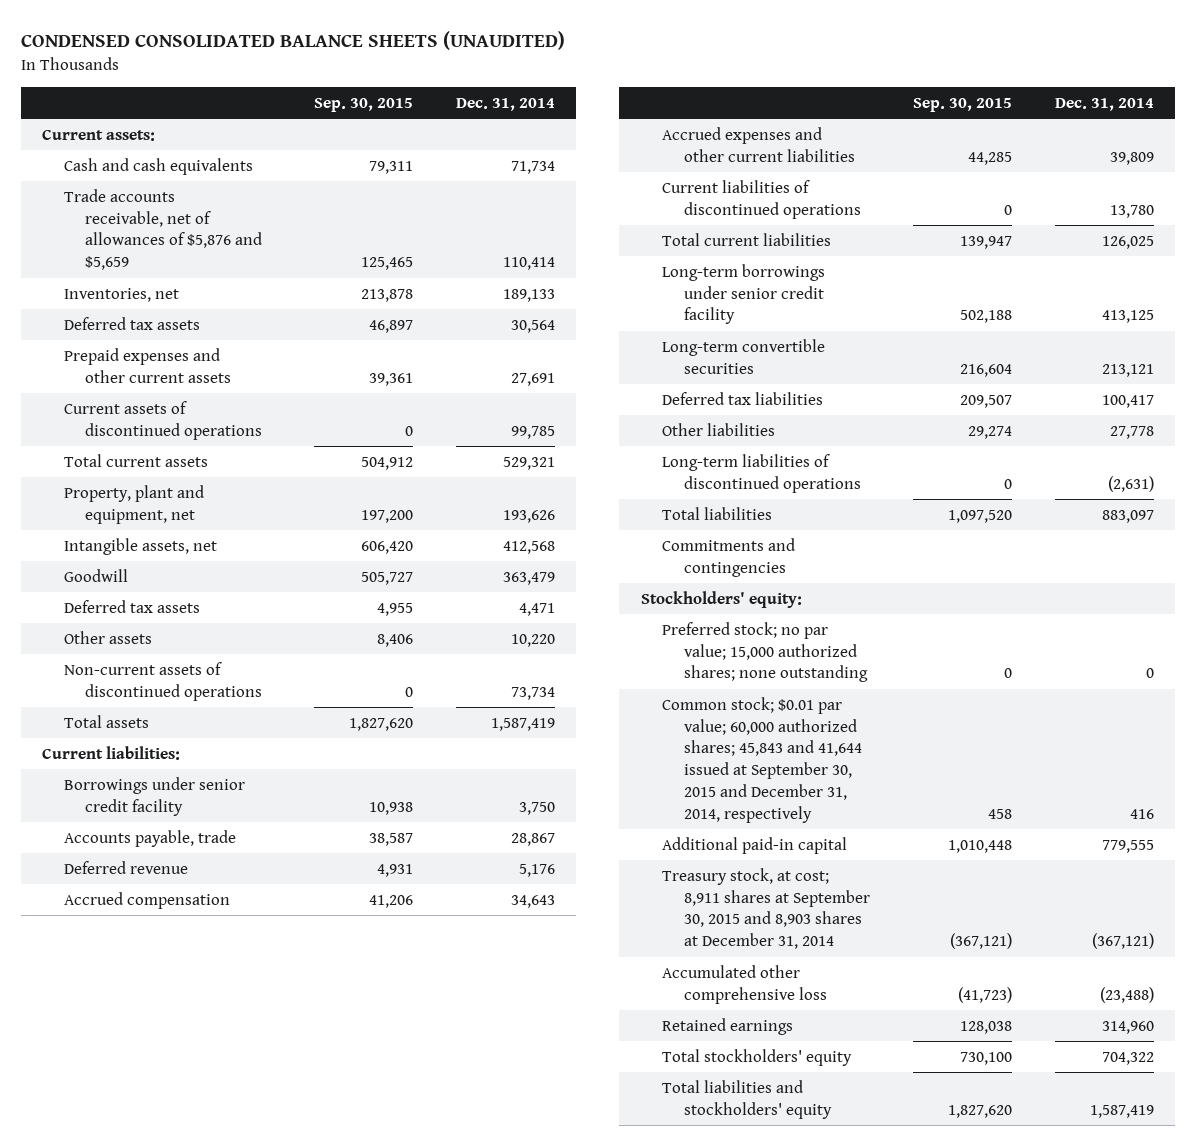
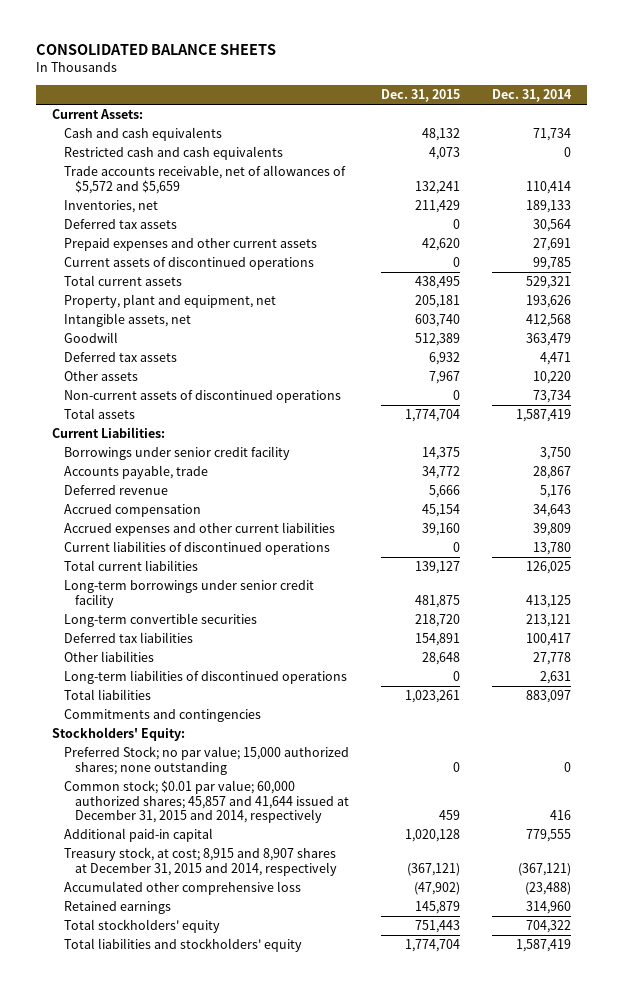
- CONDENSED CONSOLIDATED BALANCE SHEETS (UNAUDITED)
+ CONSOLIDATED BALANCE SHEETS
- | Sep. 30, 2015 | Dec. 31, 2014
+ | Dec. 31, 2015 | Dec. 31, 2014
- Current assets:
+ Current Assets:
- Trade accounts receivable, net of allowances of $5,876 and $5,659 | 125,465 | 110,414
+ Restricted cash and cash equivalents | 4,073 | 0
+ Trade accounts receivable, net of allowances of $5,572 and $5,659 | 132,241 | 110,414
- Current liabilities:
+ Current Liabilities:
- Long-term liabilities of discontinued operations | 0 | (2,631)
+ Long-term liabilities of discontinued operations | 0 | 2,631
- Stockholders' equity:
- Preferred stock; no par value; 15,000 authorized shares; none outstanding | 0 | 0
- Common stock; $0.01 par value; 60,000 authorized shares; 45,843 and 41,644 issued at September 30, 2015 and December 31, 2014, respectively | 458 | 416
+ Stockholders' Equity:
+ Preferred Stock; no par value; 15,000 authorized shares; none outstanding | 0 | 0
+ Common stock; $0.01 par value; 60,000 authorized shares; 45,857 and 41,644 issued at December 31, 2015 and 2014, respectively | 459 | 416
- Treasury stock, at cost; 8,911 shares at September 30, 2015 and 8,903 shares at December 31, 2014 | (367,121) | (367,121)
+ Treasury stock, at cost; 8,915 and 8,907 shares at December 31, 2015 and 2014, respectively | (367,121) | (367,121)

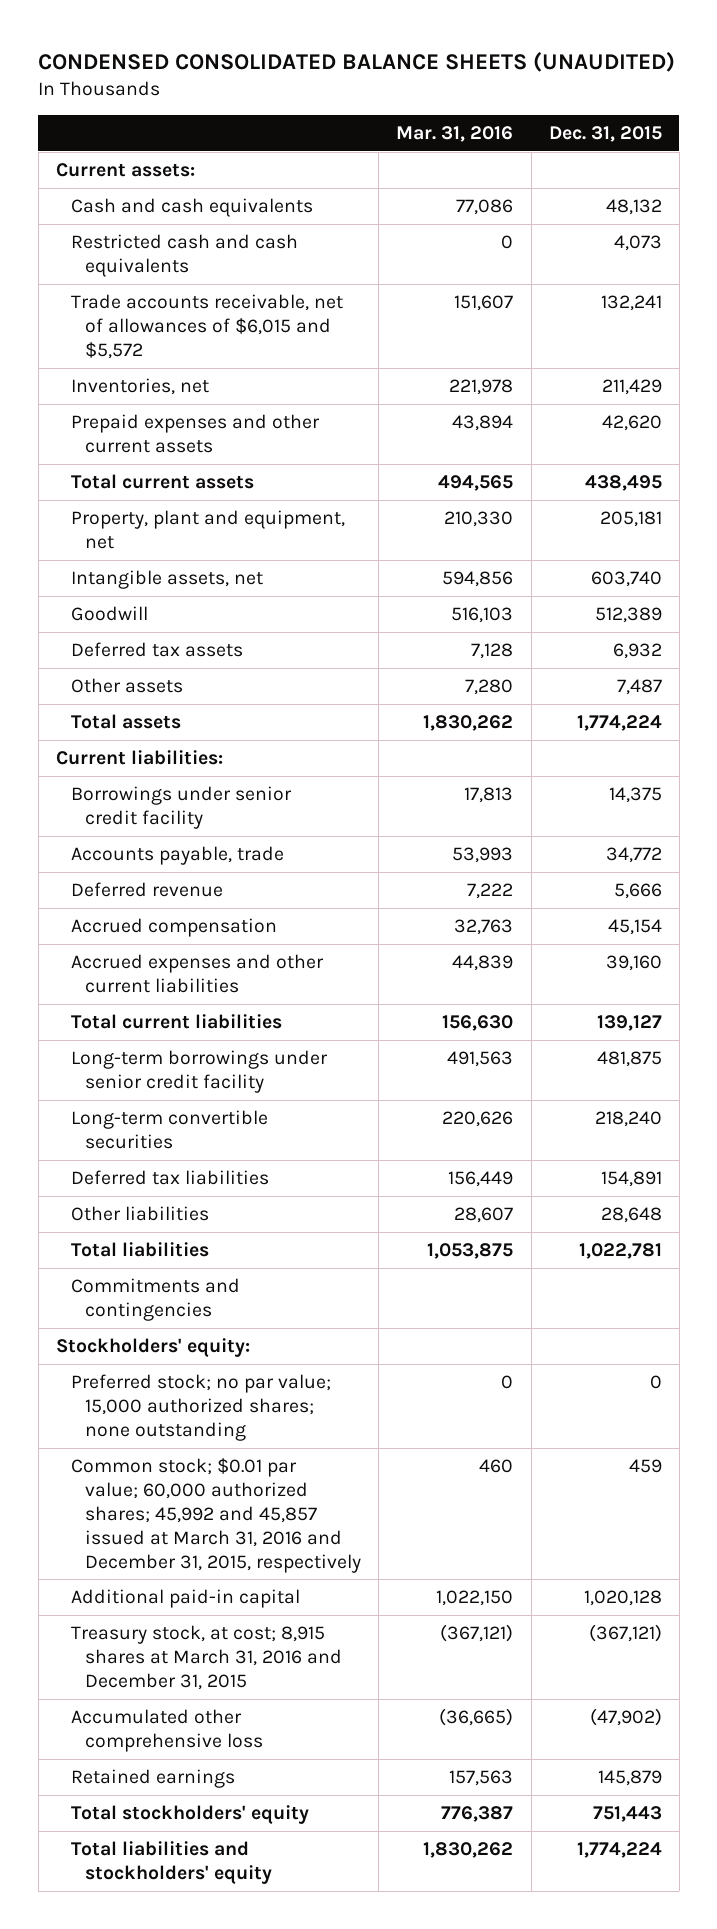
- CONSOLIDATED BALANCE SHEETS
+ CONDENSED CONSOLIDATED BALANCE SHEETS (UNAUDITED)
- | Dec. 31, 2015 | Dec. 31, 2014
+ | Mar. 31, 2016 | Dec. 31, 2015
- Current Assets:
+ Current assets:
- Trade accounts receivable, net of allowances of $5,572 and $5,659 | 132,241 | 110,414
+ Trade accounts receivable, net of allowances of $6,015 and $5,572 | 151,607 | 132,241
- Deferred tax assets | 0 | 30,564
- Current assets of discontinued operations | 0 | 99,785
- Other assets | 7,967 | 10,220
- Non-current assets of discontinued operations | 0 | 73,734
- Total assets | 1,774,704 | 1,587,419
- Current Liabilities:
+ Other assets | 7,280 | 7,487
+ Total assets | 1,830,262 | 1,774,224
+ Current liabilities:
- Current liabilities of discontinued operations | 0 | 13,780
- Long-term convertible securities | 218,720 | 213,121
+ Long-term convertible securities | 220,626 | 218,240
- Long-term liabilities of discontinued operations | 0 | 2,631
- Total liabilities | 1,023,261 | 883,097
+ Total liabilities | 1,053,875 | 1,022,781
- Stockholders' Equity:
- Preferred Stock; no par value; 15,000 authorized shares; none outstanding | 0 | 0
- Common stock; $0.01 par value; 60,000 authorized shares; 45,857 and 41,644 issued at December 31, 2015 and 2014, respectively | 459 | 416
+ Stockholders' equity:
+ Preferred stock; no par value; 15,000 authorized shares; none outstanding | 0 | 0
+ Common stock; $0.01 par value; 60,000 authorized shares; 45,992 and 45,857 issued at March 31, 2016 and December 31, 2015, respectively | 460 | 459
- Treasury stock, at cost; 8,915 and 8,907 shares at December 31, 2015 and 2014, respectively | (367,121) | (367,121)
+ Treasury stock, at cost; 8,915 shares at March 31, 2016 and December 31, 2015 | (367,121) | (367,121)
- Total liabilities and stockholders' equity | 1,774,704 | 1,587,419
+ Total liabilities and stockholders' equity | 1,830,262 | 1,774,224

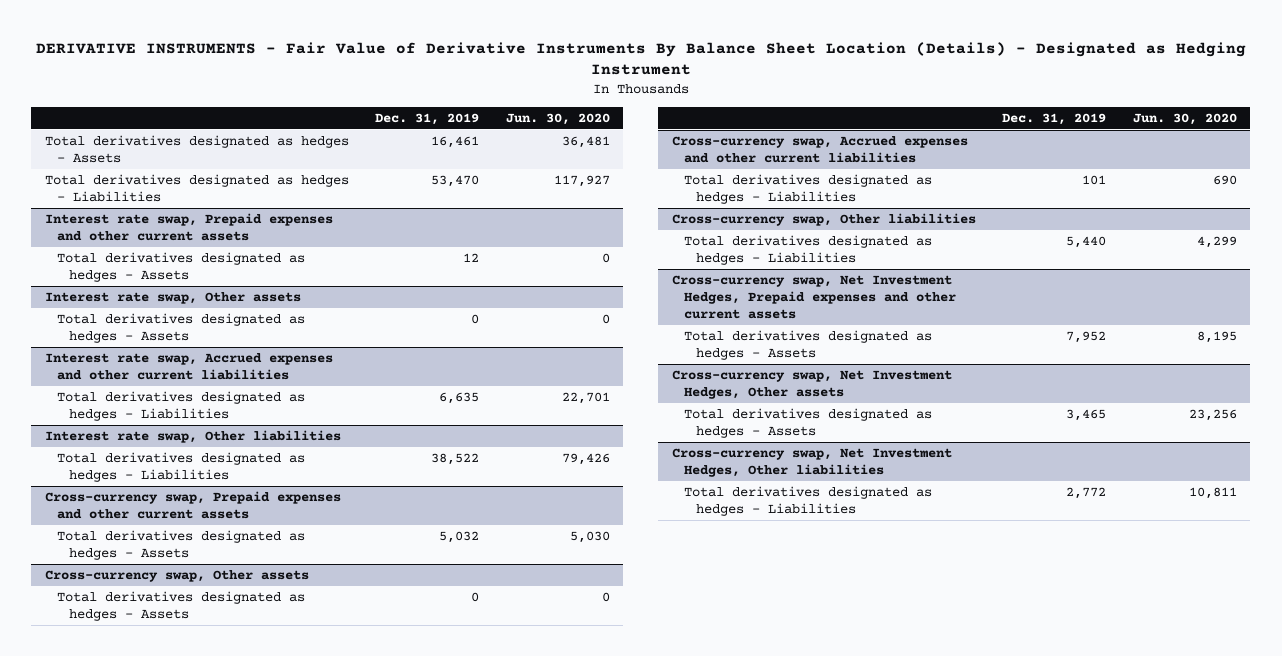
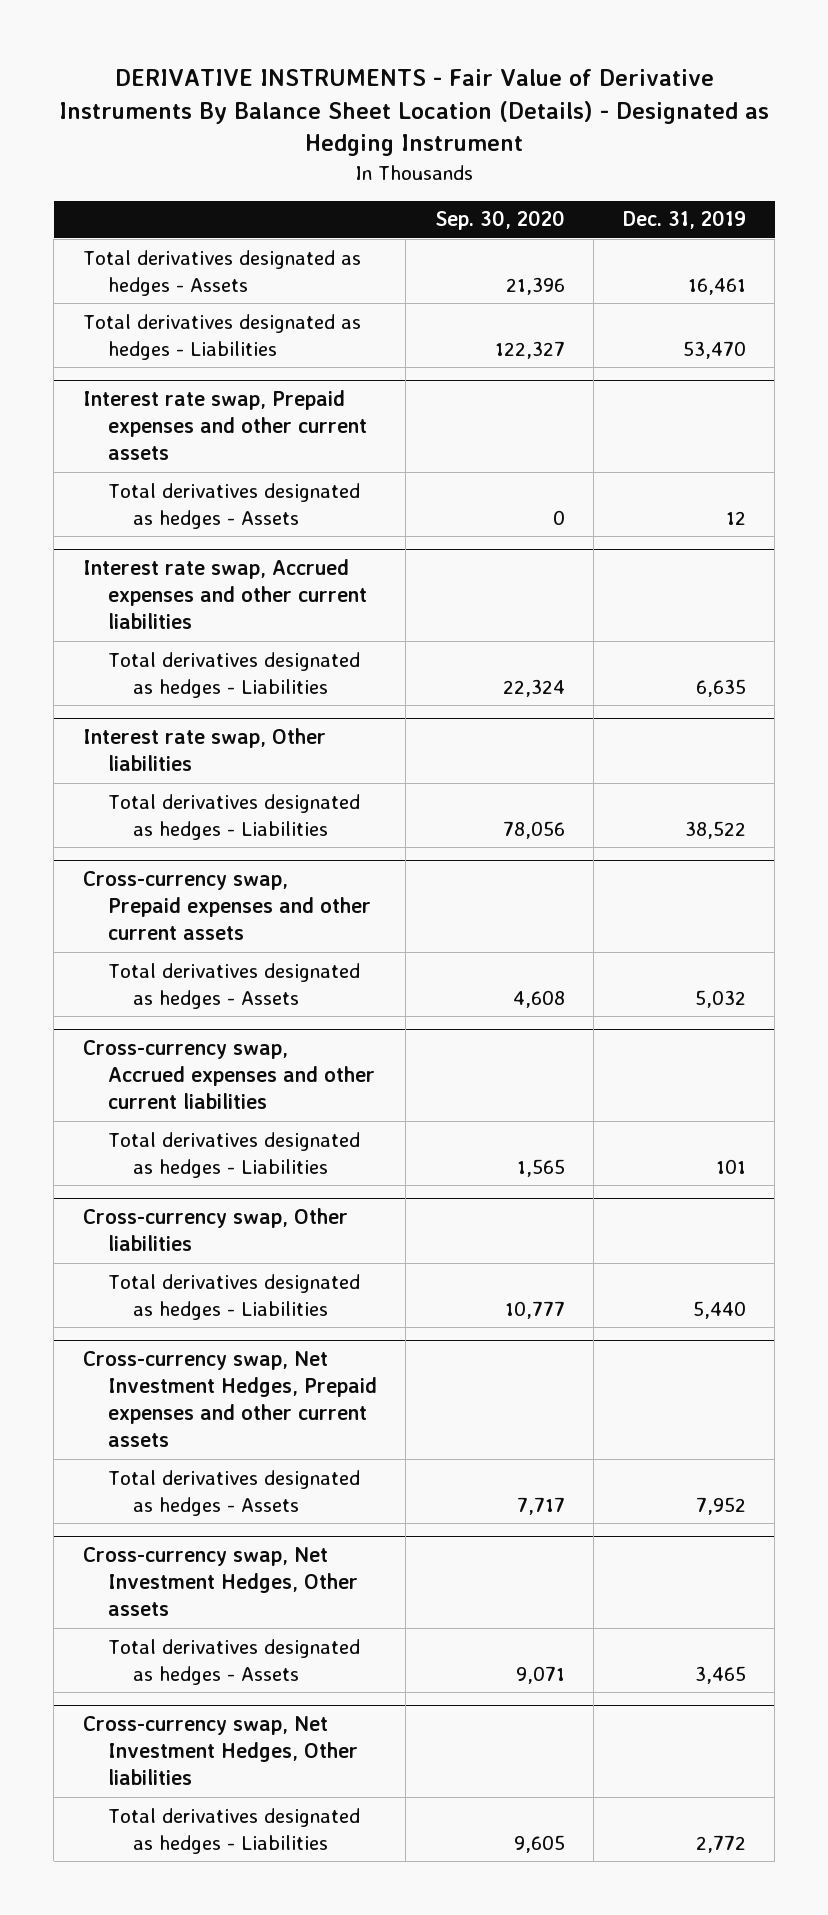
- | Dec. 31, 2019 | Jun. 30, 2020
+ | Sep. 30, 2020 | Dec. 31, 2019
- Interest rate swap, Other assets
- Total derivatives designated as hedges - Assets | 0 | 0
- Cross-currency swap, Other assets
- Total derivatives designated as hedges - Assets | 0 | 0

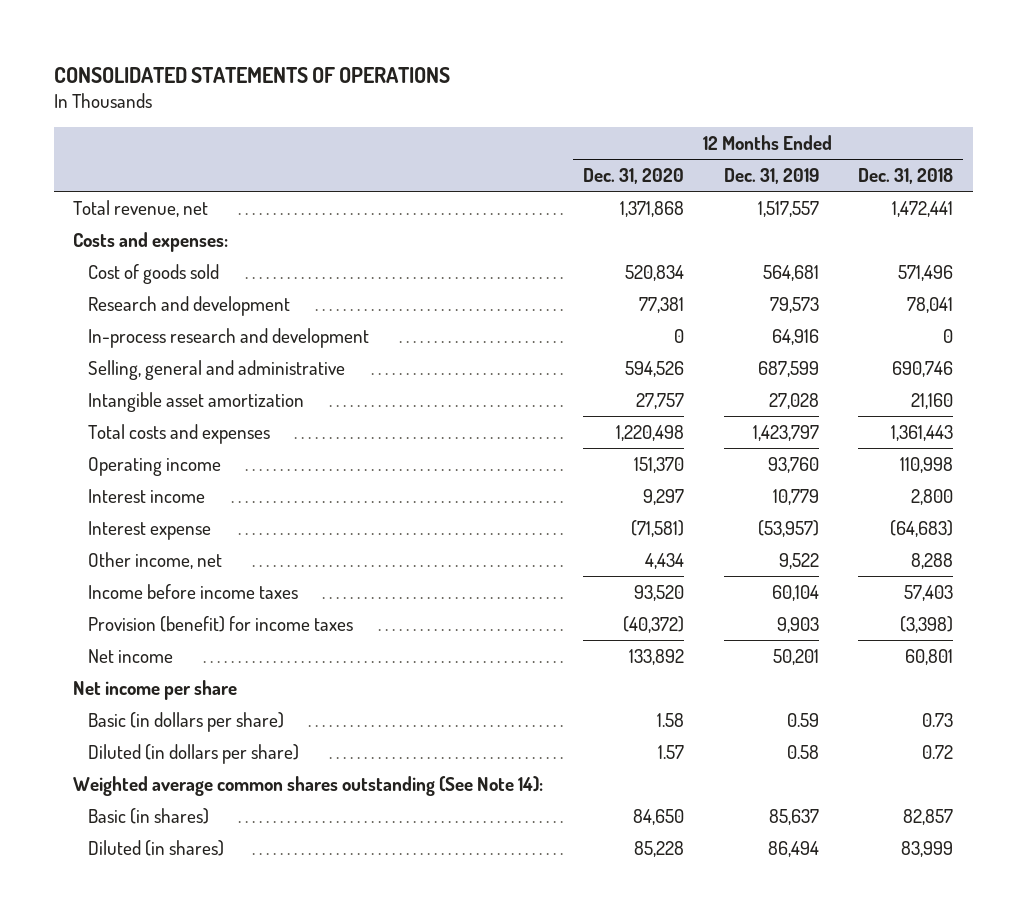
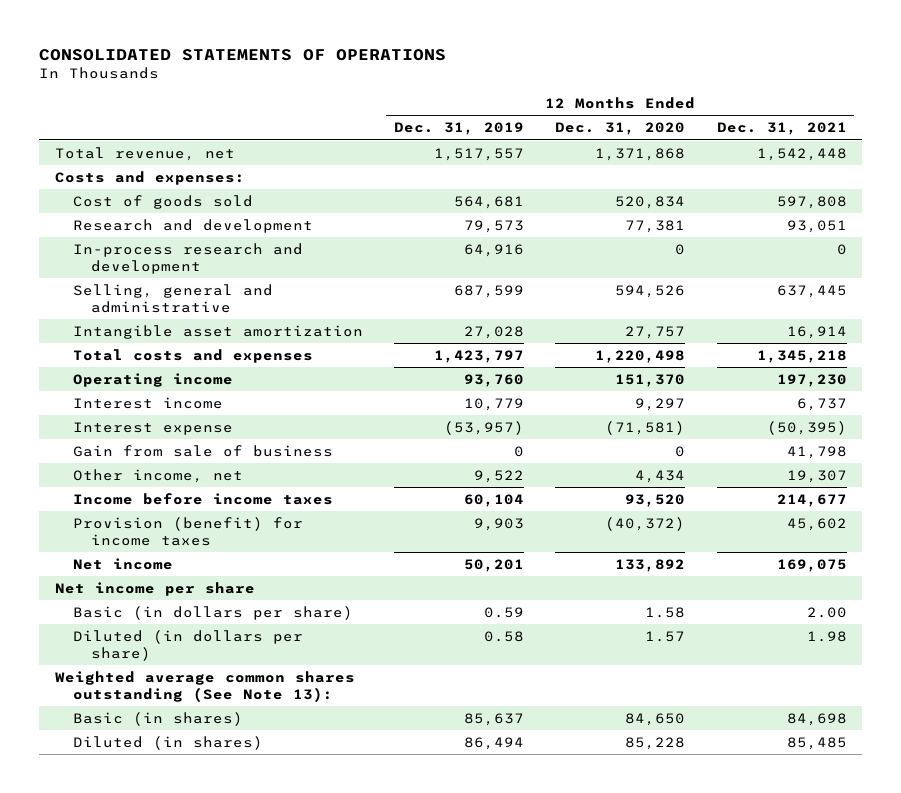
- | 12 Months Ended Dec. 31, 2020 | 12 Months Ended Dec. 31, 2019 | 12 Months Ended Dec. 31, 2018
+ | 12 Months Ended Dec. 31, 2019 | 12 Months Ended Dec. 31, 2020 | 12 Months Ended Dec. 31, 2021
+ Gain from sale of business | 0 | 0 | 41,798
- Weighted average common shares outstanding (See Note 14):
+ Weighted average common shares outstanding (See Note 13):

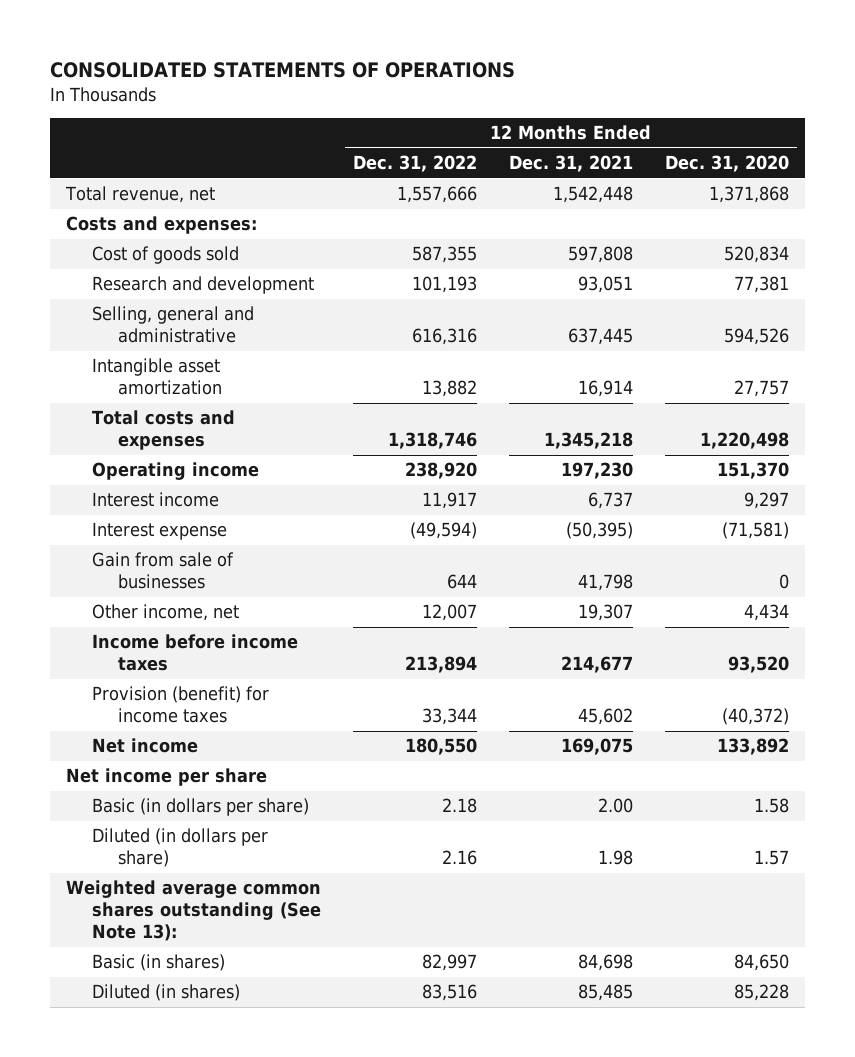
- | 12 Months Ended Dec. 31, 2019 | 12 Months Ended Dec. 31, 2020 | 12 Months Ended Dec. 31, 2021
+ | 12 Months Ended Dec. 31, 2022 | 12 Months Ended Dec. 31, 2021 | 12 Months Ended Dec. 31, 2020
- In-process research and development | 64,916 | 0 | 0
- Gain from sale of business | 0 | 0 | 41,798
+ Gain from sale of businesses | 644 | 41,798 | 0

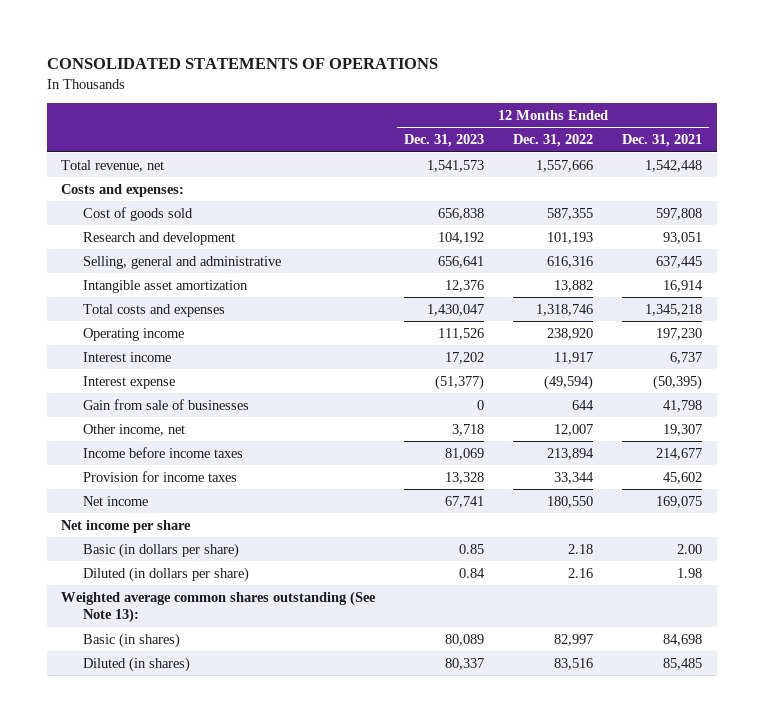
- | 12 Months Ended Dec. 31, 2022 | 12 Months Ended Dec. 31, 2021 | 12 Months Ended Dec. 31, 2020
+ | 12 Months Ended Dec. 31, 2023 | 12 Months Ended Dec. 31, 2022 | 12 Months Ended Dec. 31, 2021
- Provision (benefit) for income taxes | 33,344 | 45,602 | (40,372)
+ Provision for income taxes | 13,328 | 33,344 | 45,602

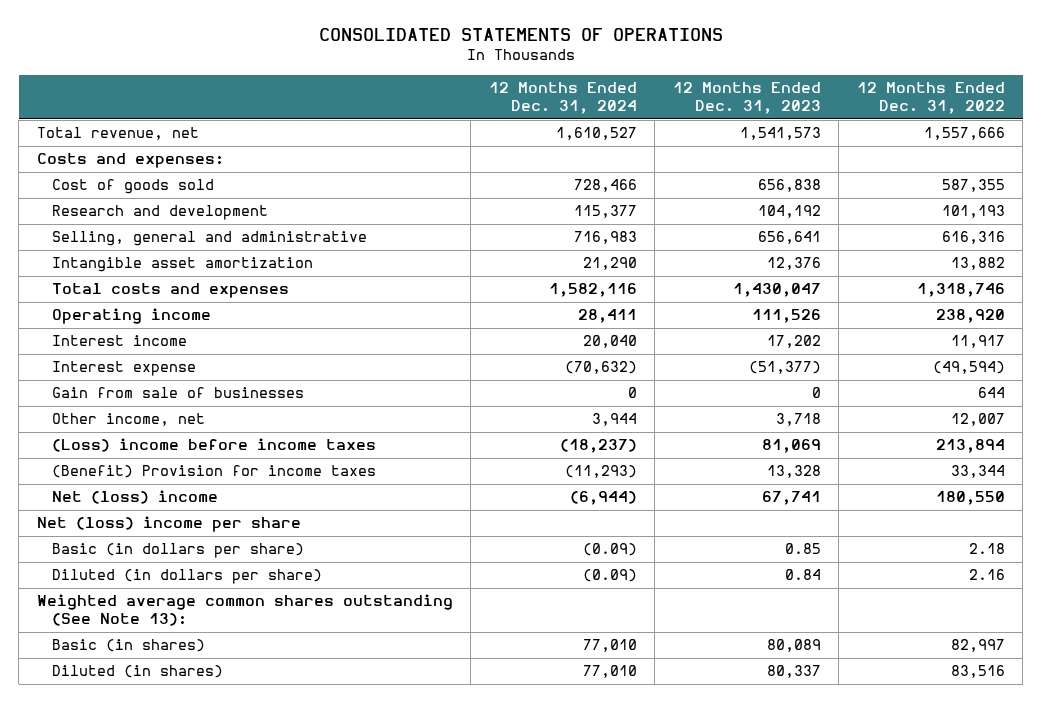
- | 12 Months Ended Dec. 31, 2023 | 12 Months Ended Dec. 31, 2022 | 12 Months Ended Dec. 31, 2021
+ | 12 Months Ended Dec. 31, 2024 | 12 Months Ended Dec. 31, 2023 | 12 Months Ended Dec. 31, 2022
- Income before income taxes | 81,069 | 213,894 | 214,677
- Provision for income taxes | 13,328 | 33,344 | 45,602
- Net income | 67,741 | 180,550 | 169,075
- Net income per share
+ (Loss) income before income taxes | (18,237) | 81,069 | 213,894
+ (Benefit) Provision for income taxes | (11,293) | 13,328 | 33,344
+ Net (loss) income | (6,944) | 67,741 | 180,550
+ Net (loss) income per share

